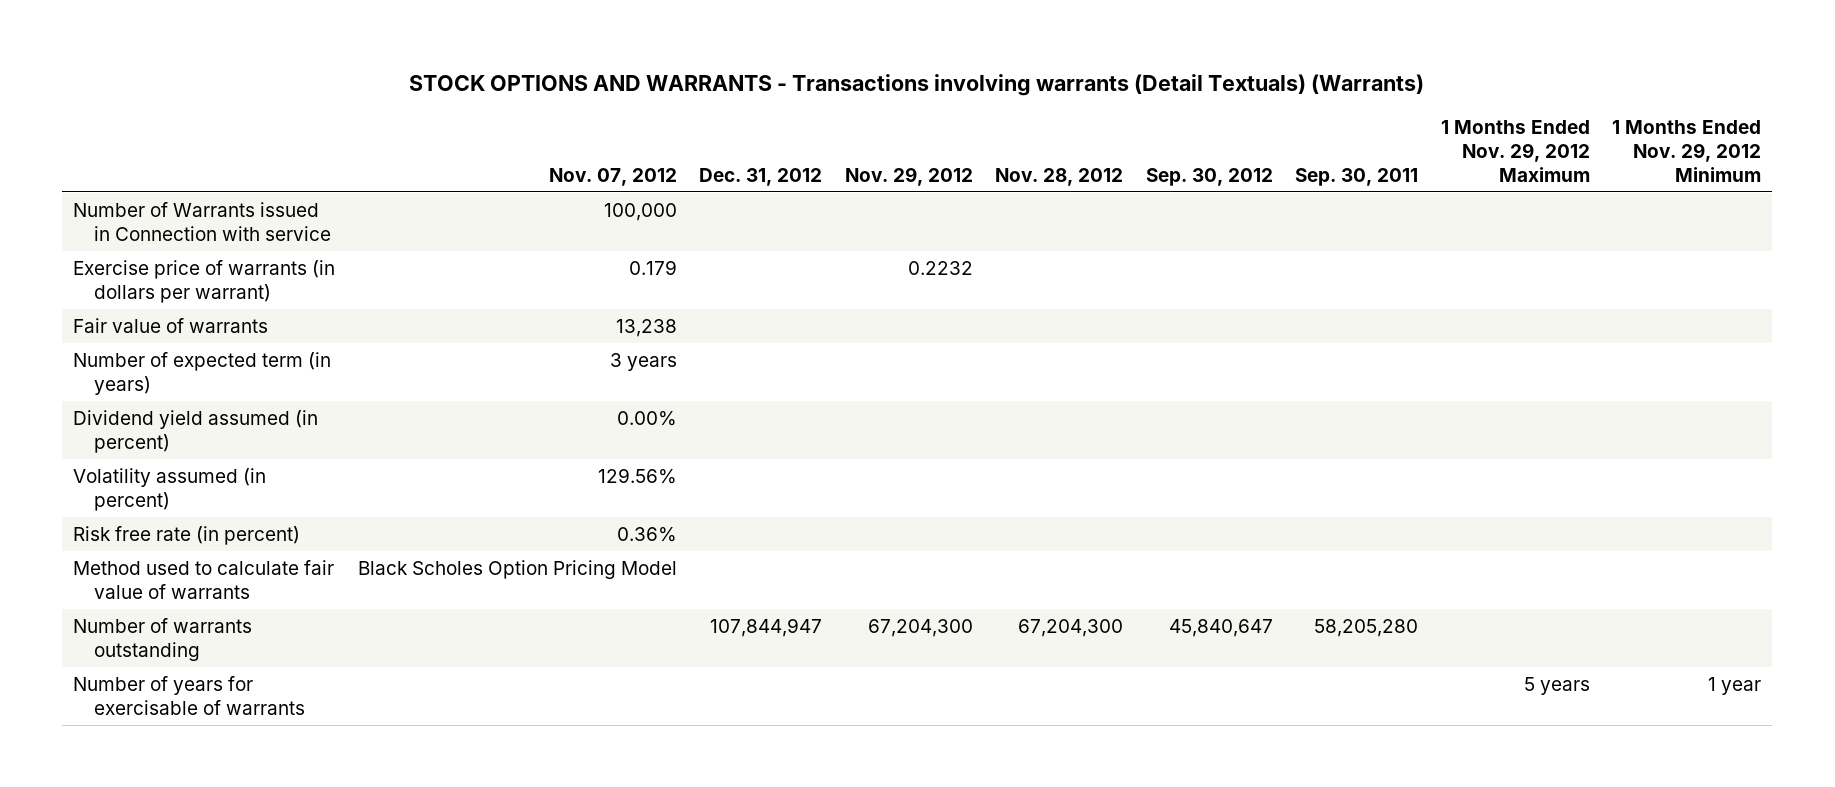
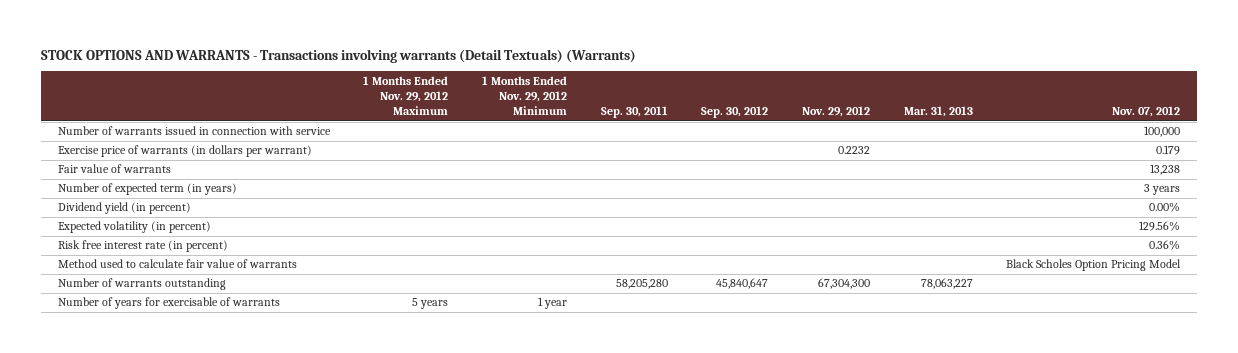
- | Nov. 07, 2012 | Dec. 31, 2012 | Nov. 29, 2012 | Nov. 28, 2012 | Sep. 30, 2012 | Sep. 30, 2011 | 1 Months Ended Nov. 29, 2012 Maximum | 1 Months Ended Nov. 29, 2012 Minimum
+ | 1 Months Ended Nov. 29, 2012 Maximum | 1 Months Ended Nov. 29, 2012 Minimum | Sep. 30, 2011 | Sep. 30, 2012 | Nov. 29, 2012 | Mar. 31, 2013 | Nov. 07, 2012
- Number of Warrants issued in Connection with service | 100,000 | | | | | | |
+ Number of warrants issued in connection with service | | | | | | | 100,000
- Dividend yield assumed (in percent) | 0.00% | | | | | | |
- Volatility assumed (in percent) | 129.56% | | | | | | |
- Risk free rate (in percent) | 0.36% | | | | | | |
+ Dividend yield (in percent) | | | | | | | 0.00%
+ Expected volatility (in percent) | | | | | | | 129.56%
+ Risk free interest rate (in percent) | | | | | | | 0.36%
- Number of warrants outstanding | | 107,844,947 | 67,204,300 | 67,204,300 | 45,840,647 | 58,205,280 | |
+ Number of warrants outstanding | | | 58,205,280 | 45,840,647 | 67,304,300 | 78,063,227 |

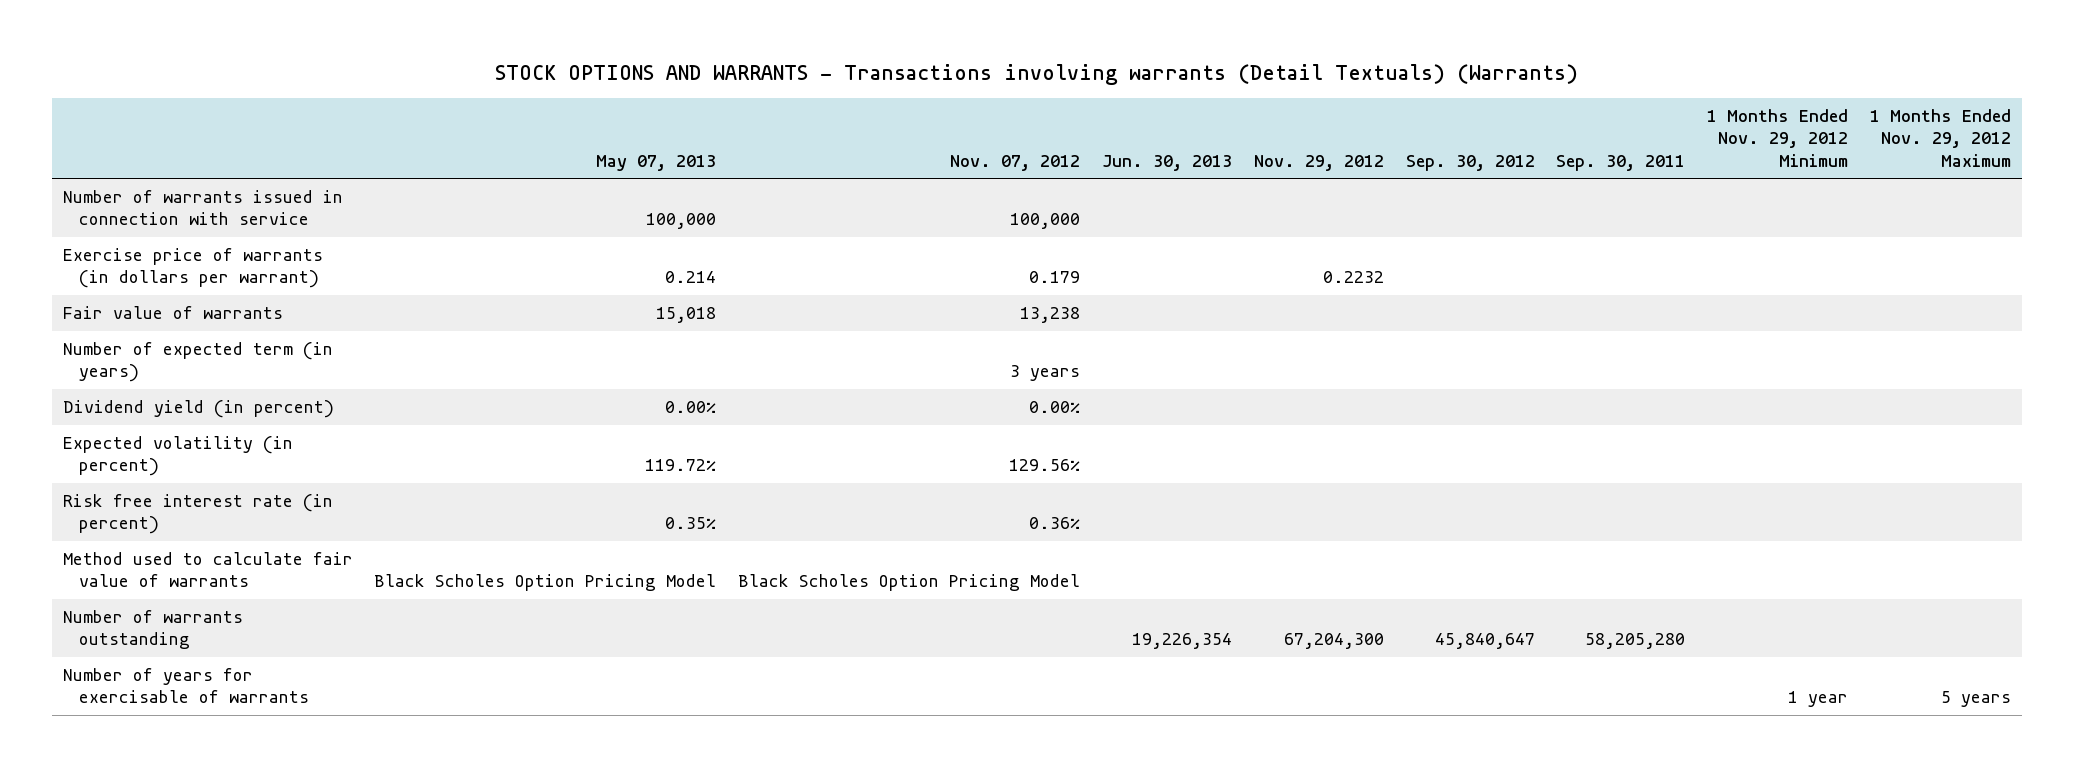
- | 1 Months Ended Nov. 29, 2012 Maximum | 1 Months Ended Nov. 29, 2012 Minimum | Sep. 30, 2011 | Sep. 30, 2012 | Nov. 29, 2012 | Mar. 31, 2013 | Nov. 07, 2012
+ | May 07, 2013 | Nov. 07, 2012 | Jun. 30, 2013 | Nov. 29, 2012 | Sep. 30, 2012 | Sep. 30, 2011 | 1 Months Ended Nov. 29, 2012 Minimum | 1 Months Ended Nov. 29, 2012 Maximum
- Number of warrants outstanding | | | 58,205,280 | 45,840,647 | 67,304,300 | 78,063,227 |
+ Number of warrants outstanding | | | 19,226,354 | 67,204,300 | 45,840,647 | 58,205,280 | |

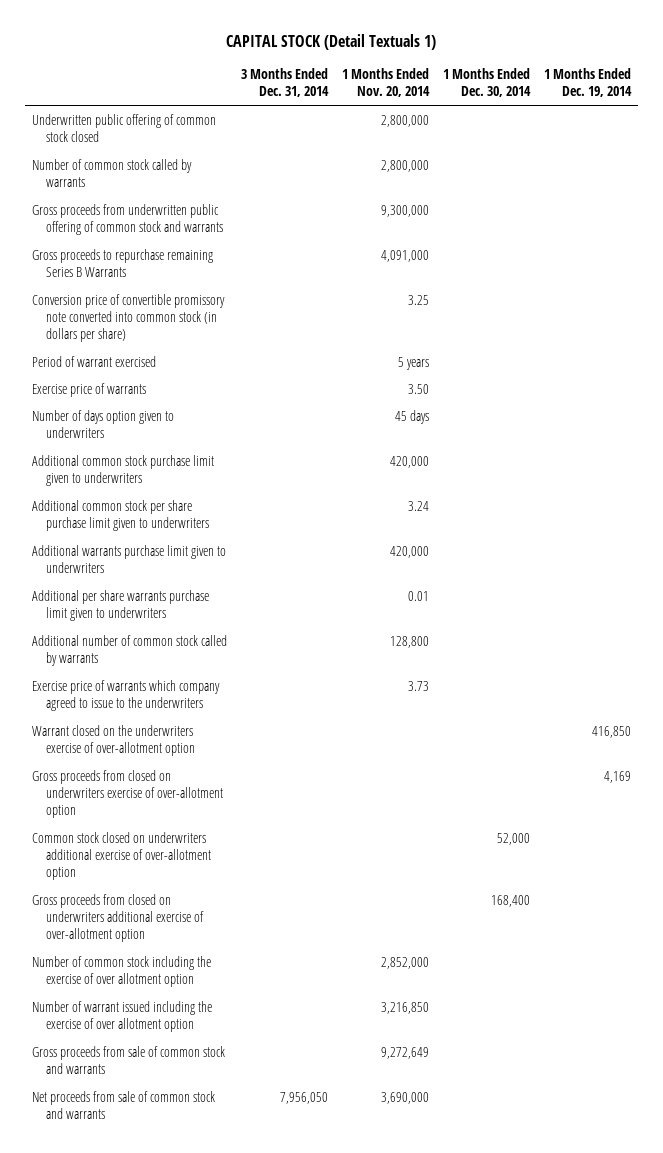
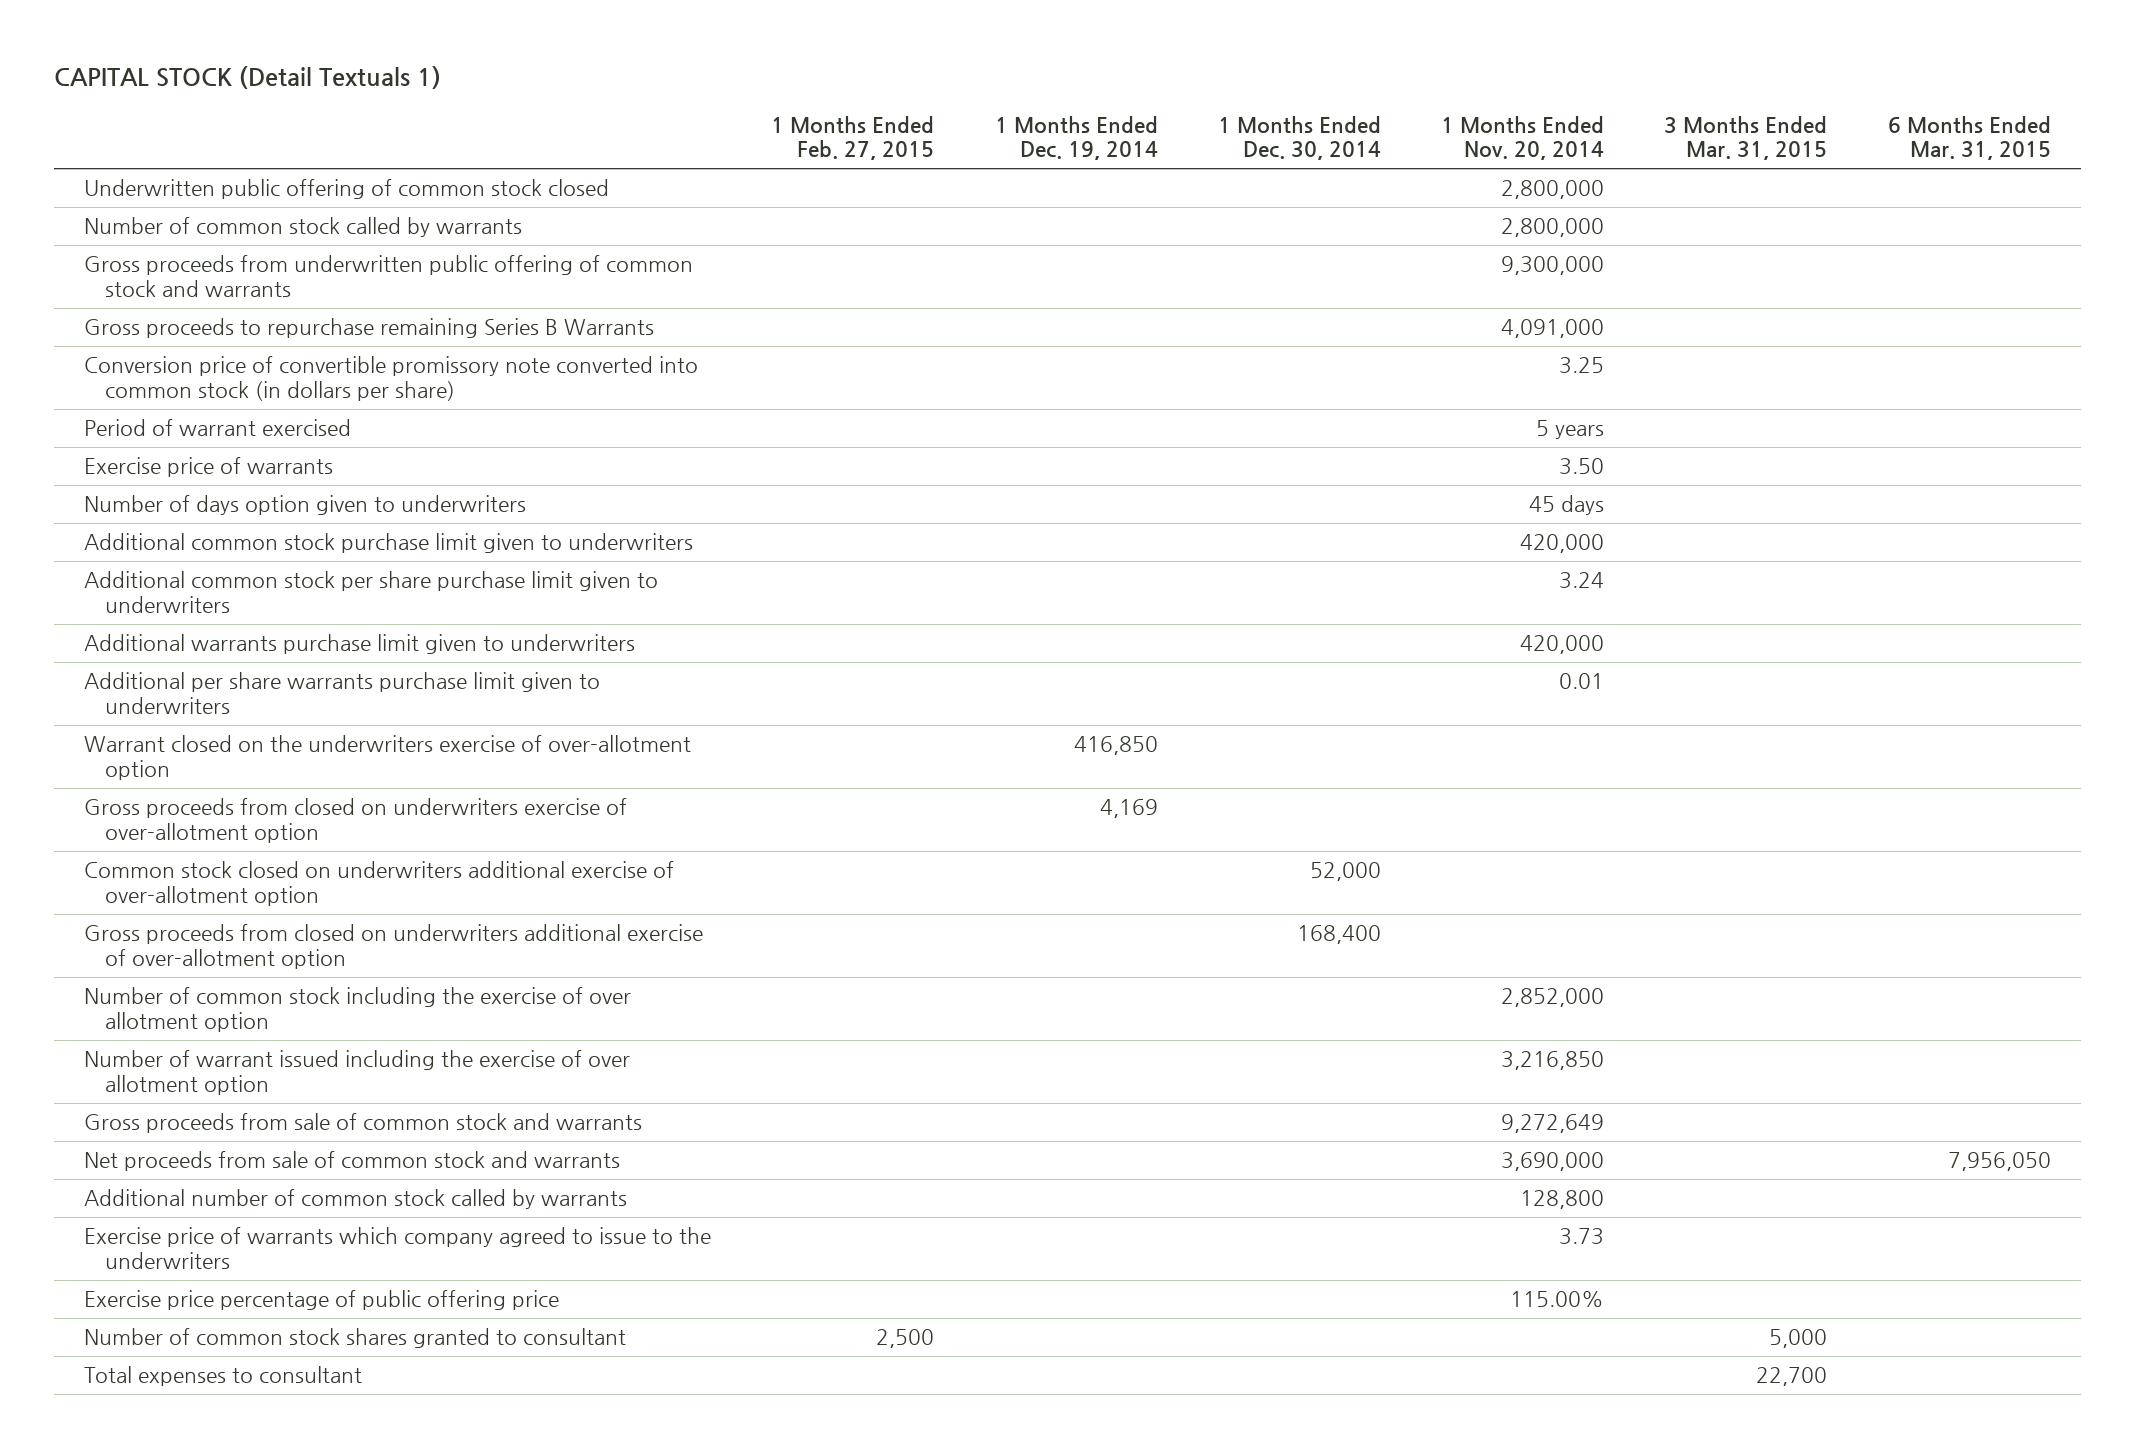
- | 3 Months Ended Dec. 31, 2014 | 1 Months Ended Nov. 20, 2014 | 1 Months Ended Dec. 30, 2014 | 1 Months Ended Dec. 19, 2014
+ | 1 Months Ended Feb. 27, 2015 | 1 Months Ended Dec. 19, 2014 | 1 Months Ended Dec. 30, 2014 | 1 Months Ended Nov. 20, 2014 | 3 Months Ended Mar. 31, 2015 | 6 Months Ended Mar. 31, 2015
moved down: Additional number of common stock called by warrants | | | | 128,800 | |
moved down: Exercise price of warrants which company agreed to issue to the underwriters | | | | 3.73 | |
+ Exercise price percentage of public offering price | | | | 115.00% | |
+ Number of common stock shares granted to consultant | 2,500 | | | | 5,000 |
+ Total expenses to consultant | | | | | 22,700 |

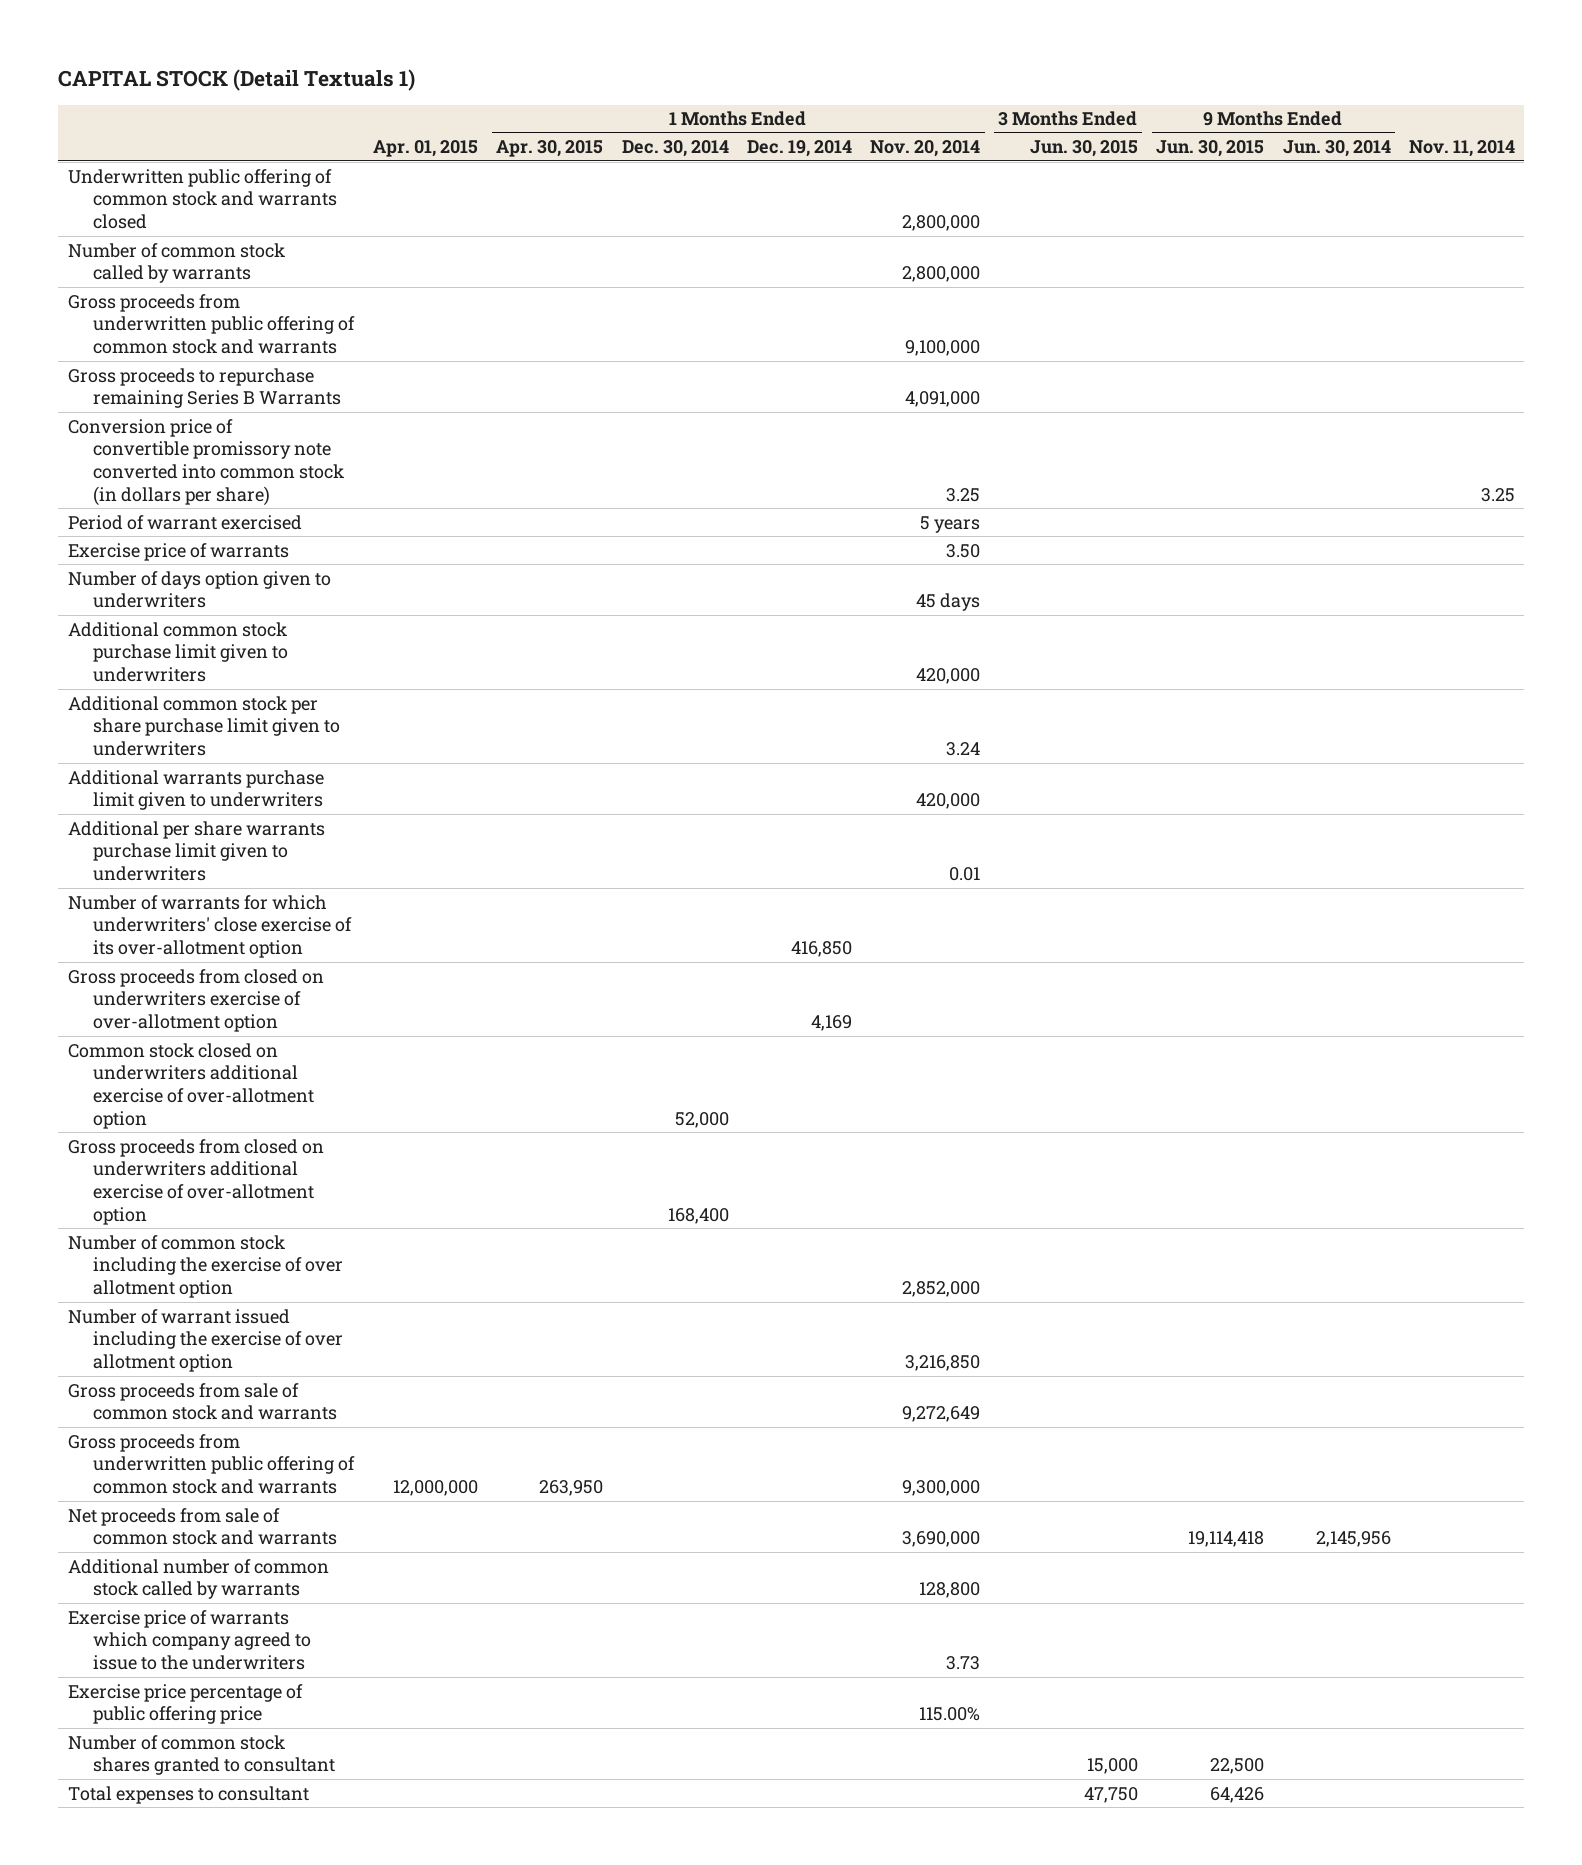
- | 1 Months Ended Feb. 27, 2015 | 1 Months Ended Dec. 19, 2014 | 1 Months Ended Dec. 30, 2014 | 1 Months Ended Nov. 20, 2014 | 3 Months Ended Mar. 31, 2015 | 6 Months Ended Mar. 31, 2015
+ | Apr. 01, 2015 | 1 Months Ended Apr. 30, 2015 | 1 Months Ended Dec. 30, 2014 | 1 Months Ended Dec. 19, 2014 | 1 Months Ended Nov. 20, 2014 | 3 Months Ended Jun. 30, 2015 | 9 Months Ended Jun. 30, 2015 | 9 Months Ended Jun. 30, 2014 | Nov. 11, 2014
- Underwritten public offering of common stock closed | | | | 2,800,000 | |
+ Underwritten public offering of common stock and warrants closed | | | | | 2,800,000 | | | |
+ Gross proceeds from underwritten public offering of common stock and warrants | | | | | 9,100,000 | | | |
- Warrant closed on the underwriters exercise of over-allotment option | | 416,850 | | | |
+ Number of warrants for which underwriters' close exercise of its over-allotment option | | | | 416,850 | | | | |
moved down: Gross proceeds from underwritten public offering of common stock and warrants | 12,000,000 | 263,950 | | | 9,300,000 | | | |

